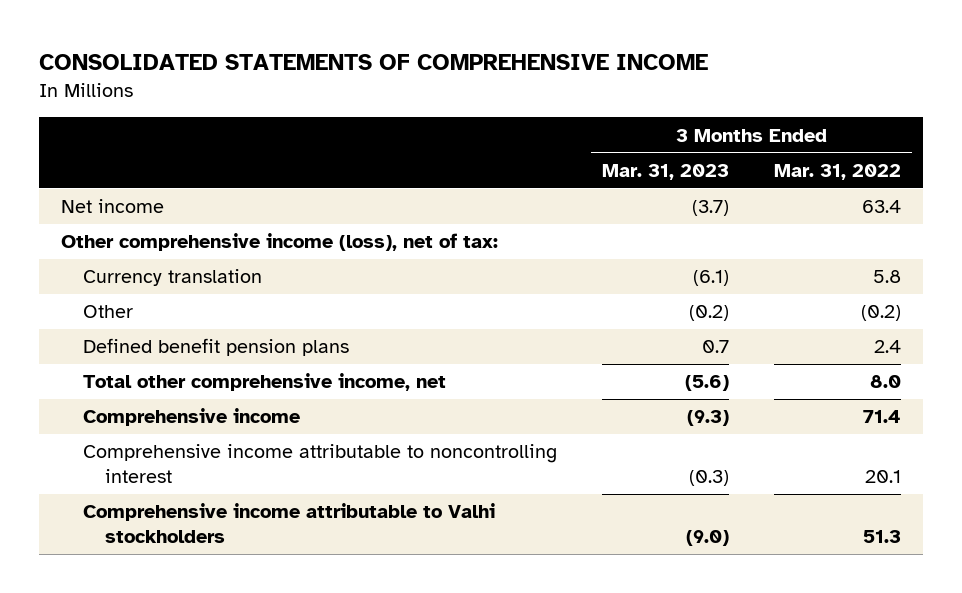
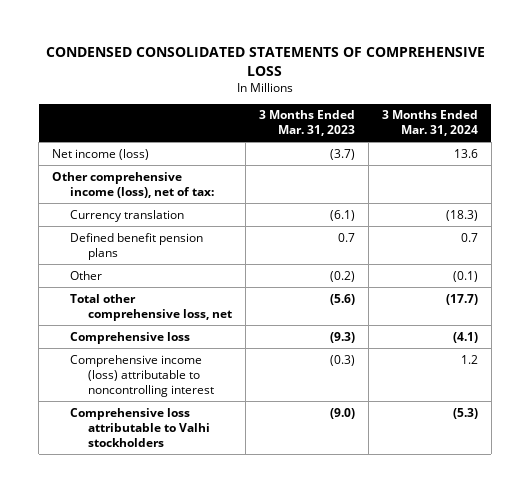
- CONSOLIDATED STATEMENTS OF COMPREHENSIVE INCOME
+ CONDENSED CONSOLIDATED STATEMENTS OF COMPREHENSIVE LOSS
- | 3 Months Ended Mar. 31, 2023 | 3 Months Ended Mar. 31, 2022
+ | 3 Months Ended Mar. 31, 2023 | 3 Months Ended Mar. 31, 2024
- Net income | (3.7) | 63.4
+ Net income (loss) | (3.7) | 13.6
- Total other comprehensive income, net | (5.6) | 8.0
- Comprehensive income | (9.3) | 71.4
- Comprehensive income attributable to noncontrolling interest | (0.3) | 20.1
- Comprehensive income attributable to Valhi stockholders | (9.0) | 51.3
moved down: Other | (0.2) | (0.1)
+ Total other comprehensive loss, net | (5.6) | (17.7)
+ Comprehensive loss | (9.3) | (4.1)
+ Comprehensive income (loss) attributable to noncontrolling interest | (0.3) | 1.2
+ Comprehensive loss attributable to Valhi stockholders | (9.0) | (5.3)

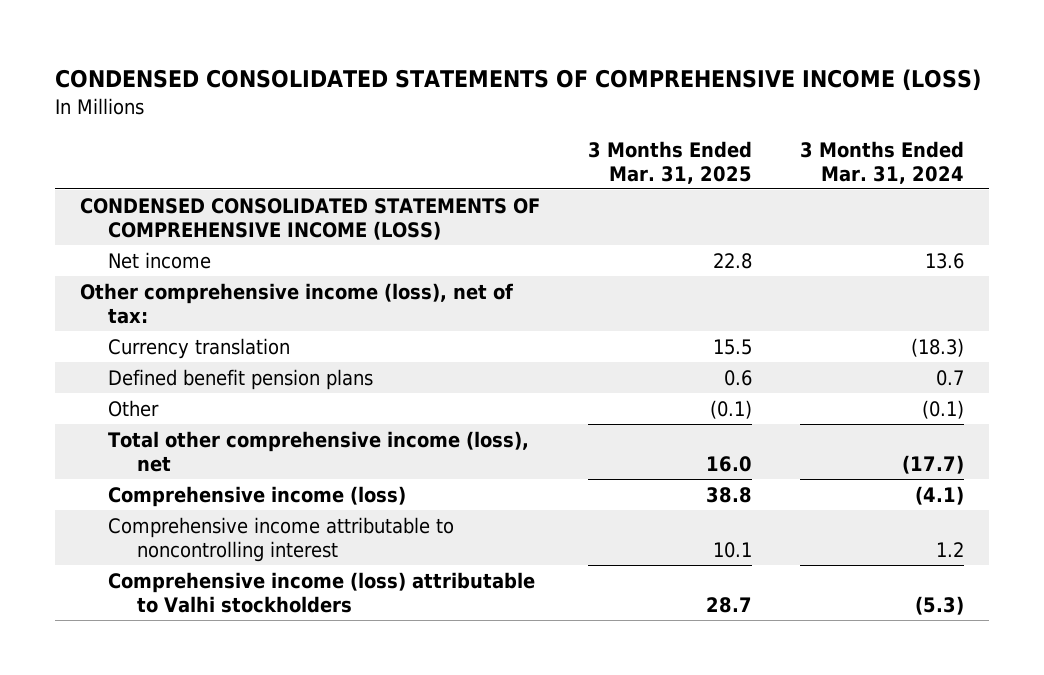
- CONDENSED CONSOLIDATED STATEMENTS OF COMPREHENSIVE LOSS
+ CONDENSED CONSOLIDATED STATEMENTS OF COMPREHENSIVE INCOME (LOSS)
- | 3 Months Ended Mar. 31, 2023 | 3 Months Ended Mar. 31, 2024
+ | 3 Months Ended Mar. 31, 2025 | 3 Months Ended Mar. 31, 2024
- Net income (loss) | (3.7) | 13.6
+ CONDENSED CONSOLIDATED STATEMENTS OF COMPREHENSIVE INCOME (LOSS)
+ Net income | 22.8 | 13.6
- Total other comprehensive loss, net | (5.6) | (17.7)
- Comprehensive loss | (9.3) | (4.1)
- Comprehensive income (loss) attributable to noncontrolling interest | (0.3) | 1.2
- Comprehensive loss attributable to Valhi stockholders | (9.0) | (5.3)
+ Total other comprehensive income (loss), net | 16.0 | (17.7)
+ Comprehensive income (loss) | 38.8 | (4.1)
+ Comprehensive income attributable to noncontrolling interest | 10.1 | 1.2
+ Comprehensive income (loss) attributable to Valhi stockholders | 28.7 | (5.3)

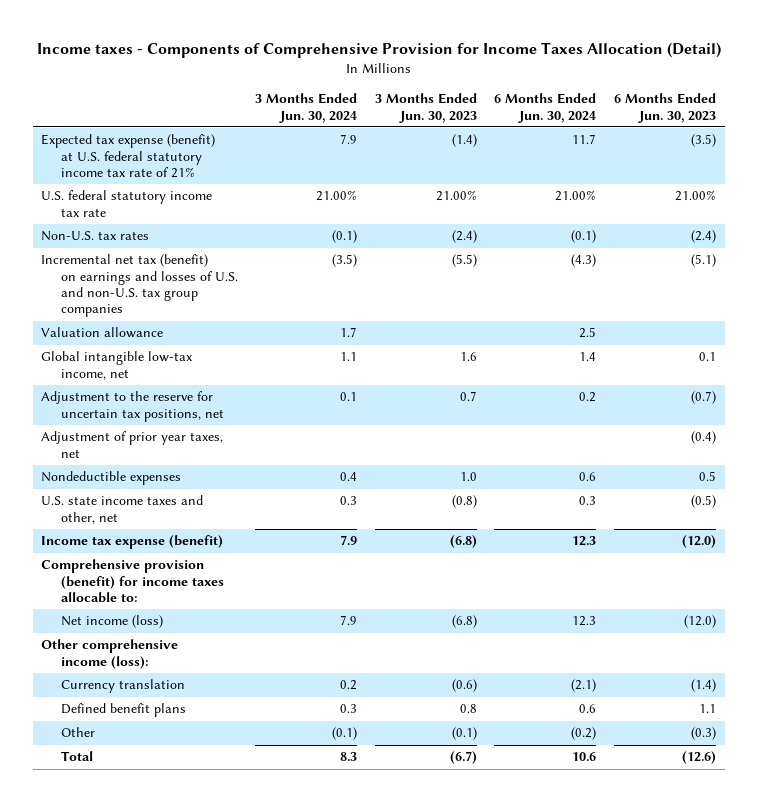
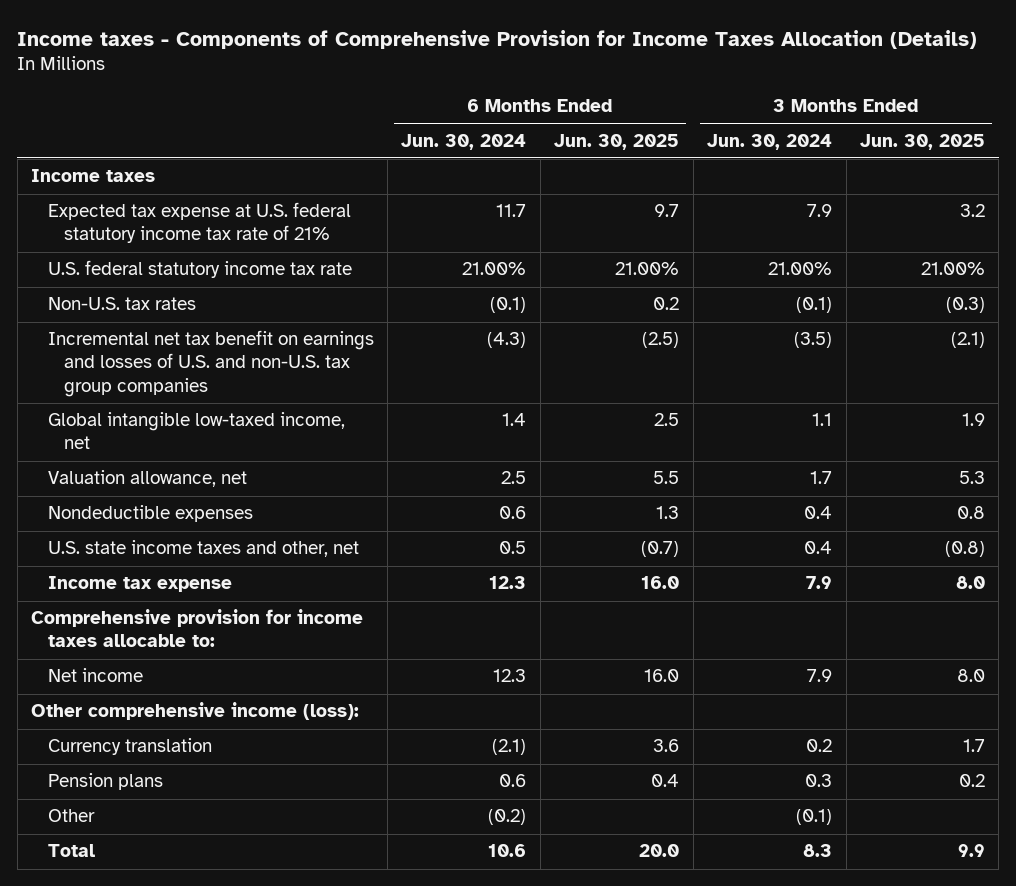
- Income taxes - Components of Comprehensive Provision for Income Taxes Allocation (Detail)
+ Income taxes - Components of Comprehensive Provision for Income Taxes Allocation (Details)
- | 3 Months Ended Jun. 30, 2024 | 3 Months Ended Jun. 30, 2023 | 6 Months Ended Jun. 30, 2024 | 6 Months Ended Jun. 30, 2023
+ | 6 Months Ended Jun. 30, 2024 | 6 Months Ended Jun. 30, 2025 | 3 Months Ended Jun. 30, 2024 | 3 Months Ended Jun. 30, 2025
- Expected tax expense (benefit) at U.S. federal statutory income tax rate of 21% | 7.9 | (1.4) | 11.7 | (3.5)
+ Income taxes
+ Expected tax expense at U.S. federal statutory income tax rate of 21% | 11.7 | 9.7 | 7.9 | 3.2
- Incremental net tax (benefit) on earnings and losses of U.S. and non-U.S. tax group companies | (3.5) | (5.5) | (4.3) | (5.1)
- Valuation allowance | 1.7 | | 2.5 |
- Global intangible low-tax income, net | 1.1 | 1.6 | 1.4 | 0.1
- Adjustment to the reserve for uncertain tax positions, net | 0.1 | 0.7 | 0.2 | (0.7)
- Adjustment of prior year taxes, net | | | | (0.4)
+ Incremental net tax benefit on earnings and losses of U.S. and non-U.S. tax group companies | (4.3) | (2.5) | (3.5) | (2.1)
+ Global intangible low-taxed income, net | 1.4 | 2.5 | 1.1 | 1.9
+ Valuation allowance, net | 2.5 | 5.5 | 1.7 | 5.3
- U.S. state income taxes and other, net | 0.3 | (0.8) | 0.3 | (0.5)
- Income tax expense (benefit) | 7.9 | (6.8) | 12.3 | (12.0)
- Comprehensive provision (benefit) for income taxes allocable to:
- Net income (loss) | 7.9 | (6.8) | 12.3 | (12.0)
+ U.S. state income taxes and other, net | 0.5 | (0.7) | 0.4 | (0.8)
+ Income tax expense | 12.3 | 16.0 | 7.9 | 8.0
+ Comprehensive provision for income taxes allocable to:
+ Net income | 12.3 | 16.0 | 7.9 | 8.0
- Defined benefit plans | 0.3 | 0.8 | 0.6 | 1.1
+ Pension plans | 0.6 | 0.4 | 0.3 | 0.2

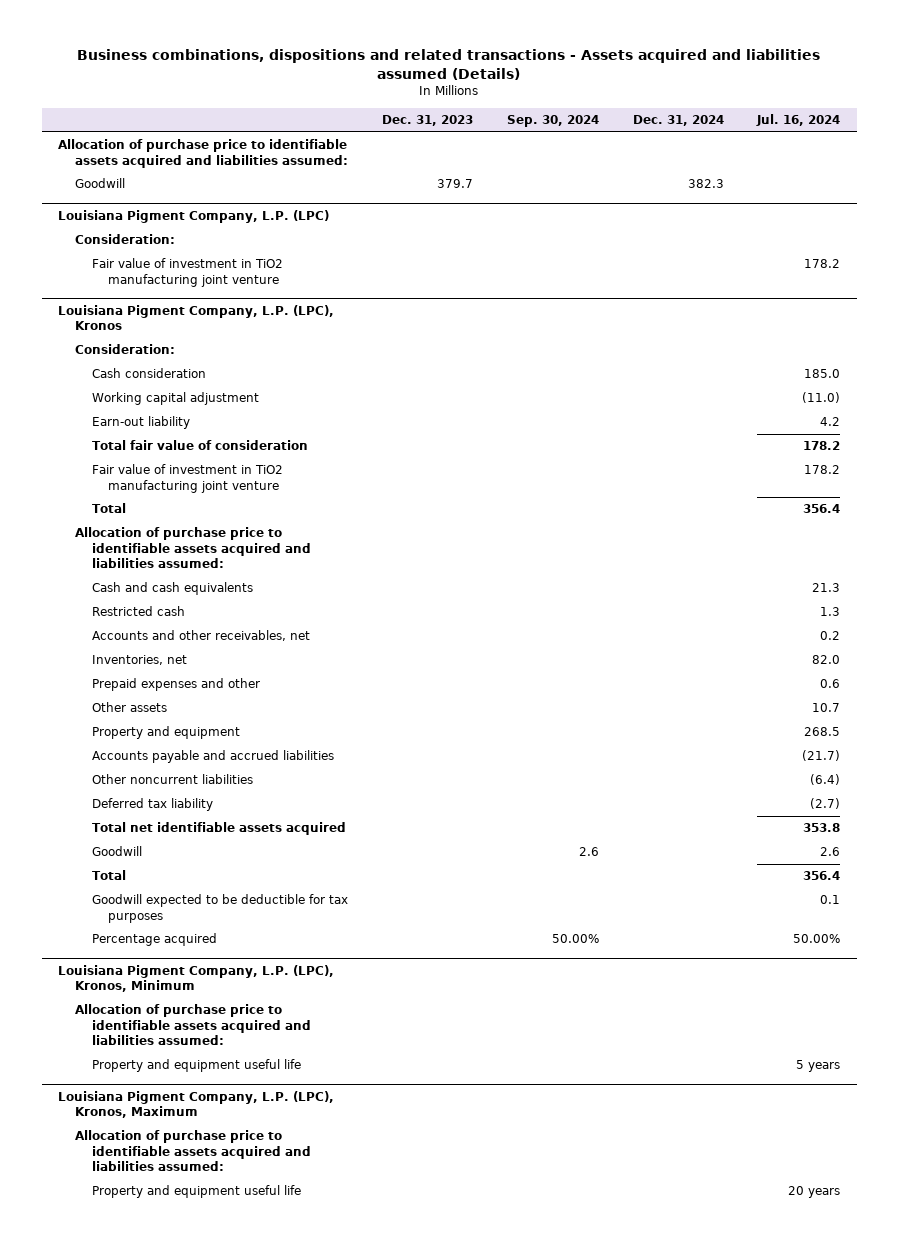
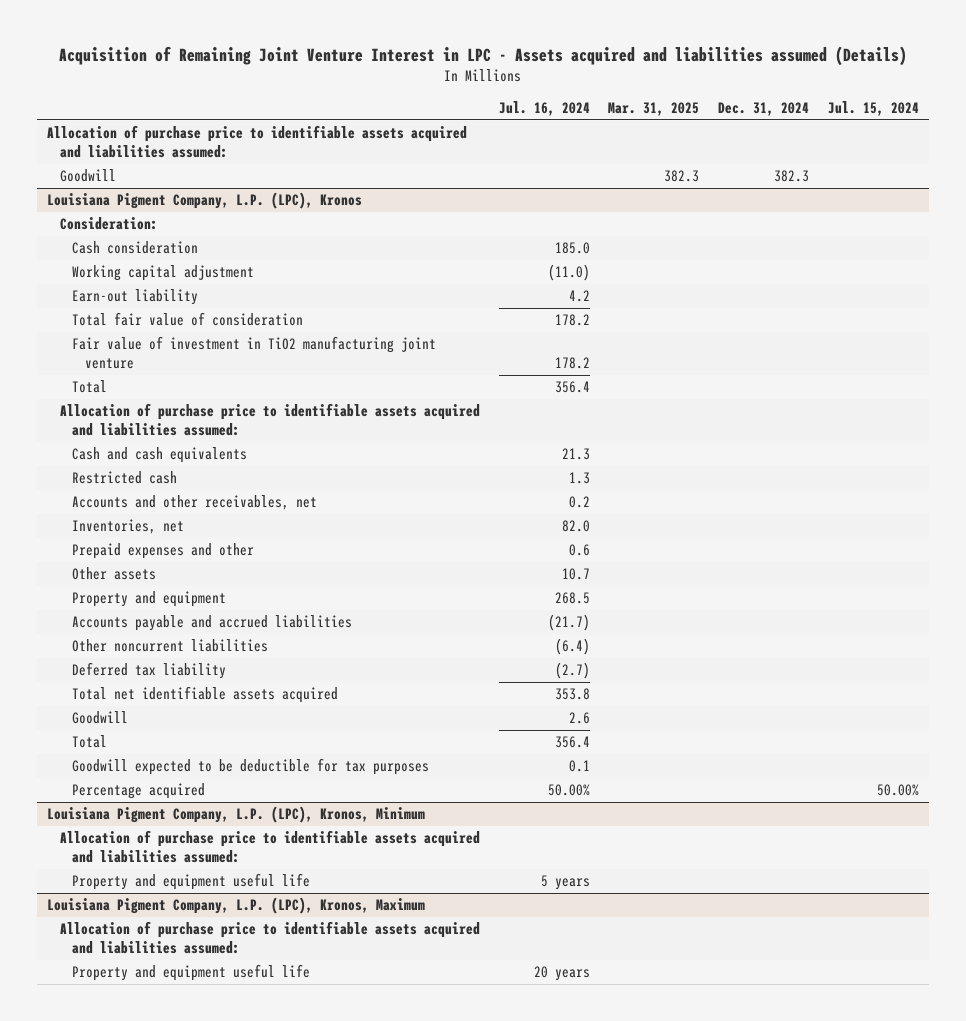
- Business combinations, dispositions and related transactions - Assets acquired and liabilities assumed (Details)
+ Acquisition of Remaining Joint Venture Interest in LPC - Assets acquired and liabilities assumed (Details)
- | Dec. 31, 2023 | Sep. 30, 2024 | Dec. 31, 2024 | Jul. 16, 2024
+ | Jul. 16, 2024 | Mar. 31, 2025 | Dec. 31, 2024 | Jul. 15, 2024
- Louisiana Pigment Company, L.P. (LPC)
- Consideration:
- Fair value of investment in TiO2 manufacturing joint venture | | | | 178.2

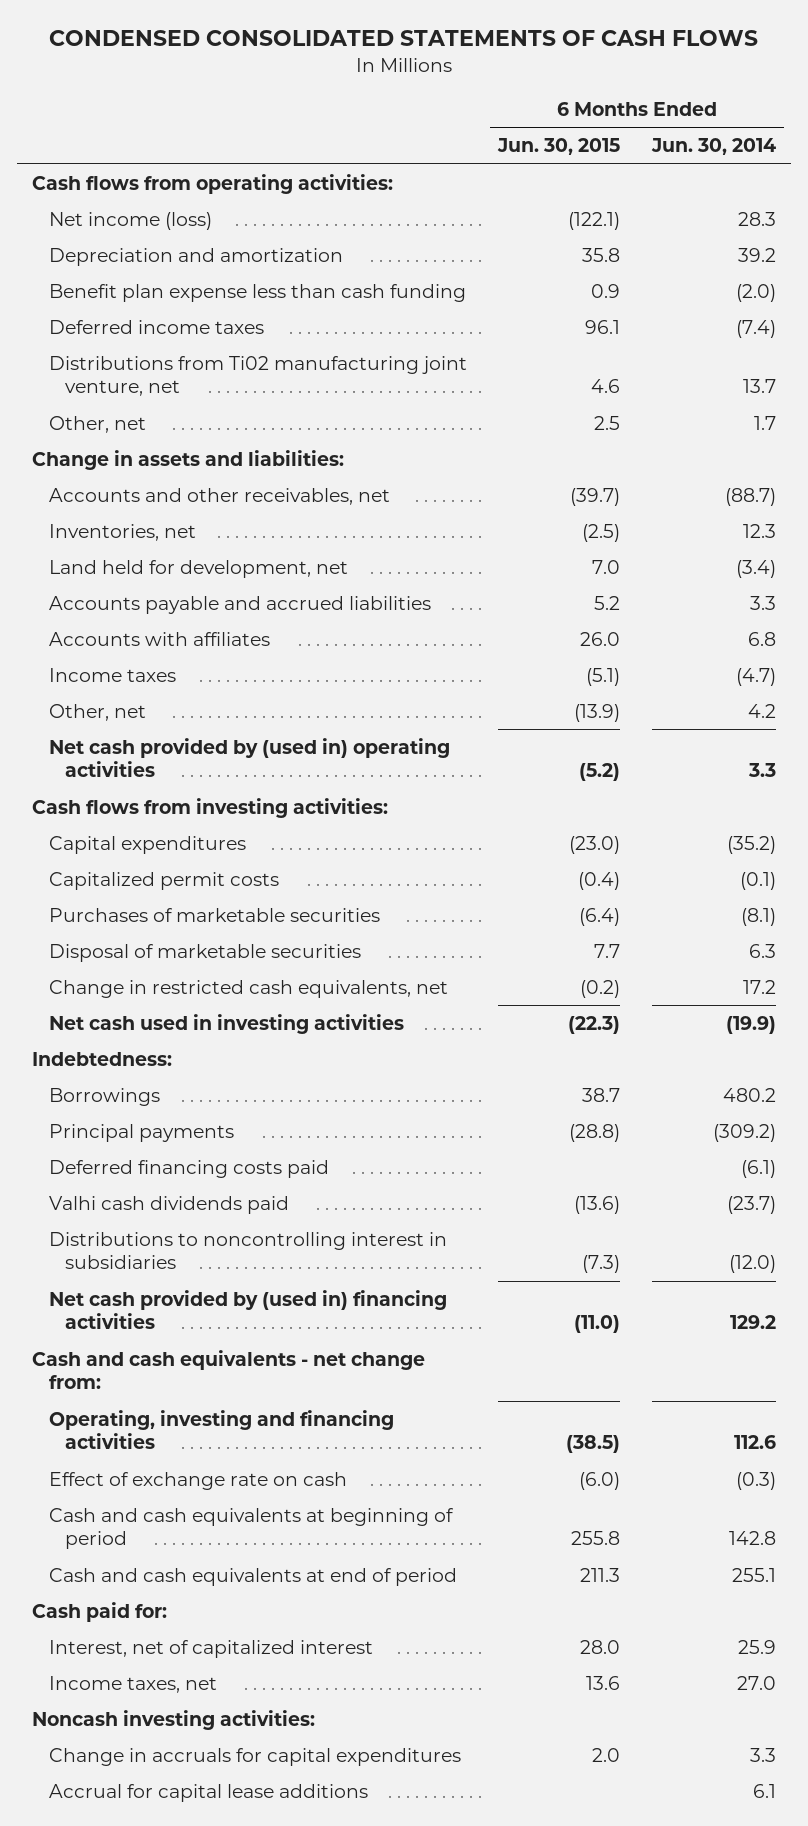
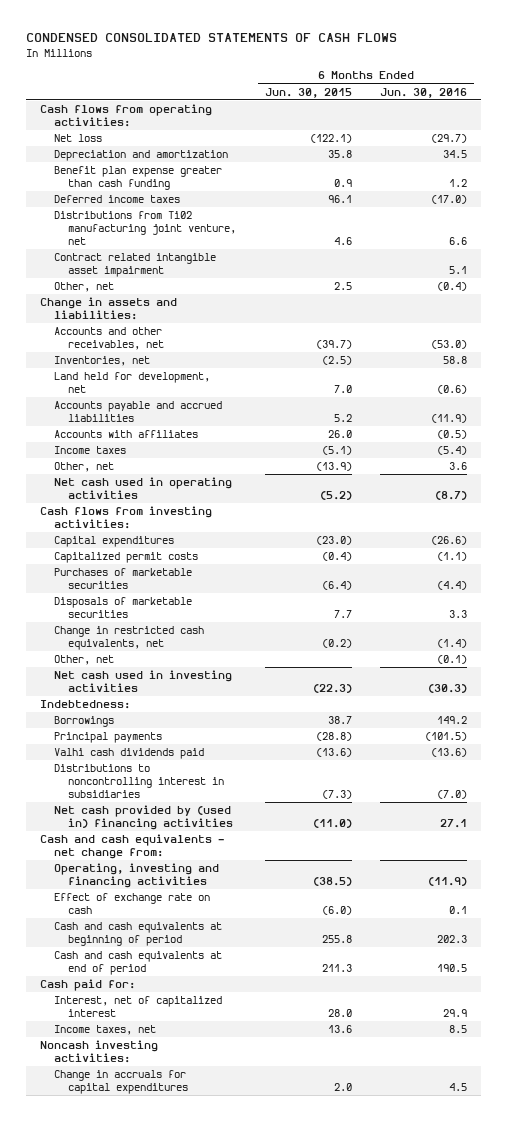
- | 6 Months Ended Jun. 30, 2015 | 6 Months Ended Jun. 30, 2014
+ | 6 Months Ended Jun. 30, 2015 | 6 Months Ended Jun. 30, 2016
- Net income (loss) | (122.1) | 28.3
+ Net loss | (122.1) | (29.7)
- Benefit plan expense less than cash funding | 0.9 | (2.0)
+ Benefit plan expense greater than cash funding | 0.9 | 1.2
+ Contract related intangible asset impairment | | 5.1
- Net cash provided by (used in) operating activities | (5.2) | 3.3
+ Net cash used in operating activities | (5.2) | (8.7)
- Disposal of marketable securities | 7.7 | 6.3
+ Disposals of marketable securities | 7.7 | 3.3
+ Other, net | | (0.1)
- Deferred financing costs paid | | (6.1)
- Accrual for capital lease additions | | 6.1

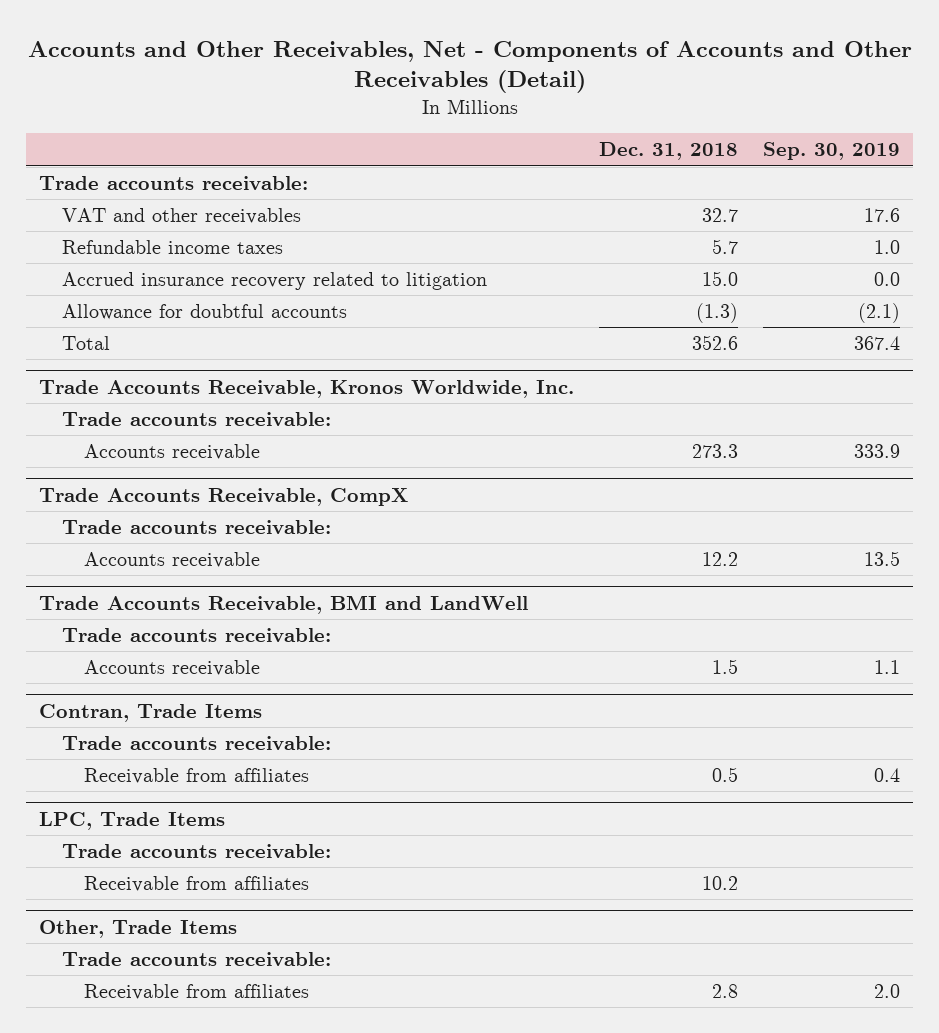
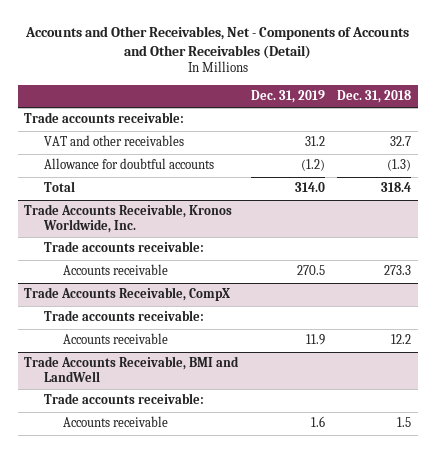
- | Dec. 31, 2018 | Sep. 30, 2019
+ | Dec. 31, 2019 | Dec. 31, 2018
- Refundable income taxes | 5.7 | 1.0
- Accrued insurance recovery related to litigation | 15.0 | 0.0
- Total | 352.6 | 367.4
+ Total | 314.0 | 318.4
- Contran, Trade Items
- Trade accounts receivable:
- Receivable from affiliates | 0.5 | 0.4
- LPC, Trade Items
- Trade accounts receivable:
- Receivable from affiliates | 10.2 |
- Other, Trade Items
- Trade accounts receivable:
- Receivable from affiliates | 2.8 | 2.0

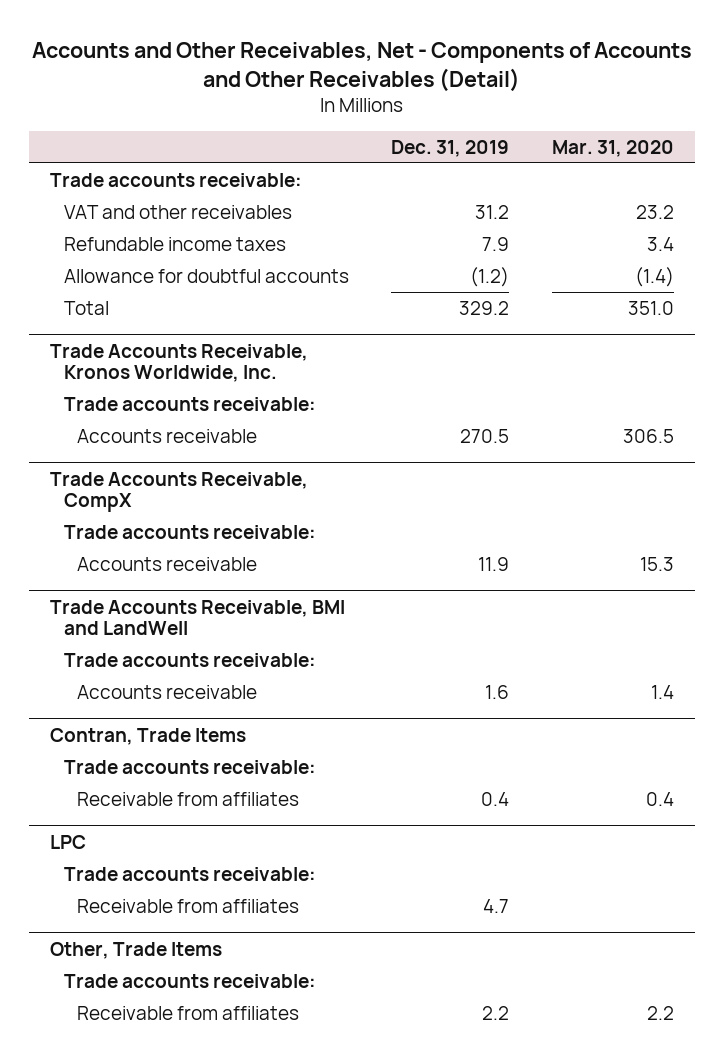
- | Dec. 31, 2019 | Dec. 31, 2018
+ | Dec. 31, 2019 | Mar. 31, 2020
+ Refundable income taxes | 7.9 | 3.4
- Total | 314.0 | 318.4
+ Total | 329.2 | 351.0
+ Contran, Trade Items
+ Trade accounts receivable:
+ Receivable from affiliates | 0.4 | 0.4
+ LPC
+ Trade accounts receivable:
+ Receivable from affiliates | 4.7 |
+ Other, Trade Items
+ Trade accounts receivable:
+ Receivable from affiliates | 2.2 | 2.2

